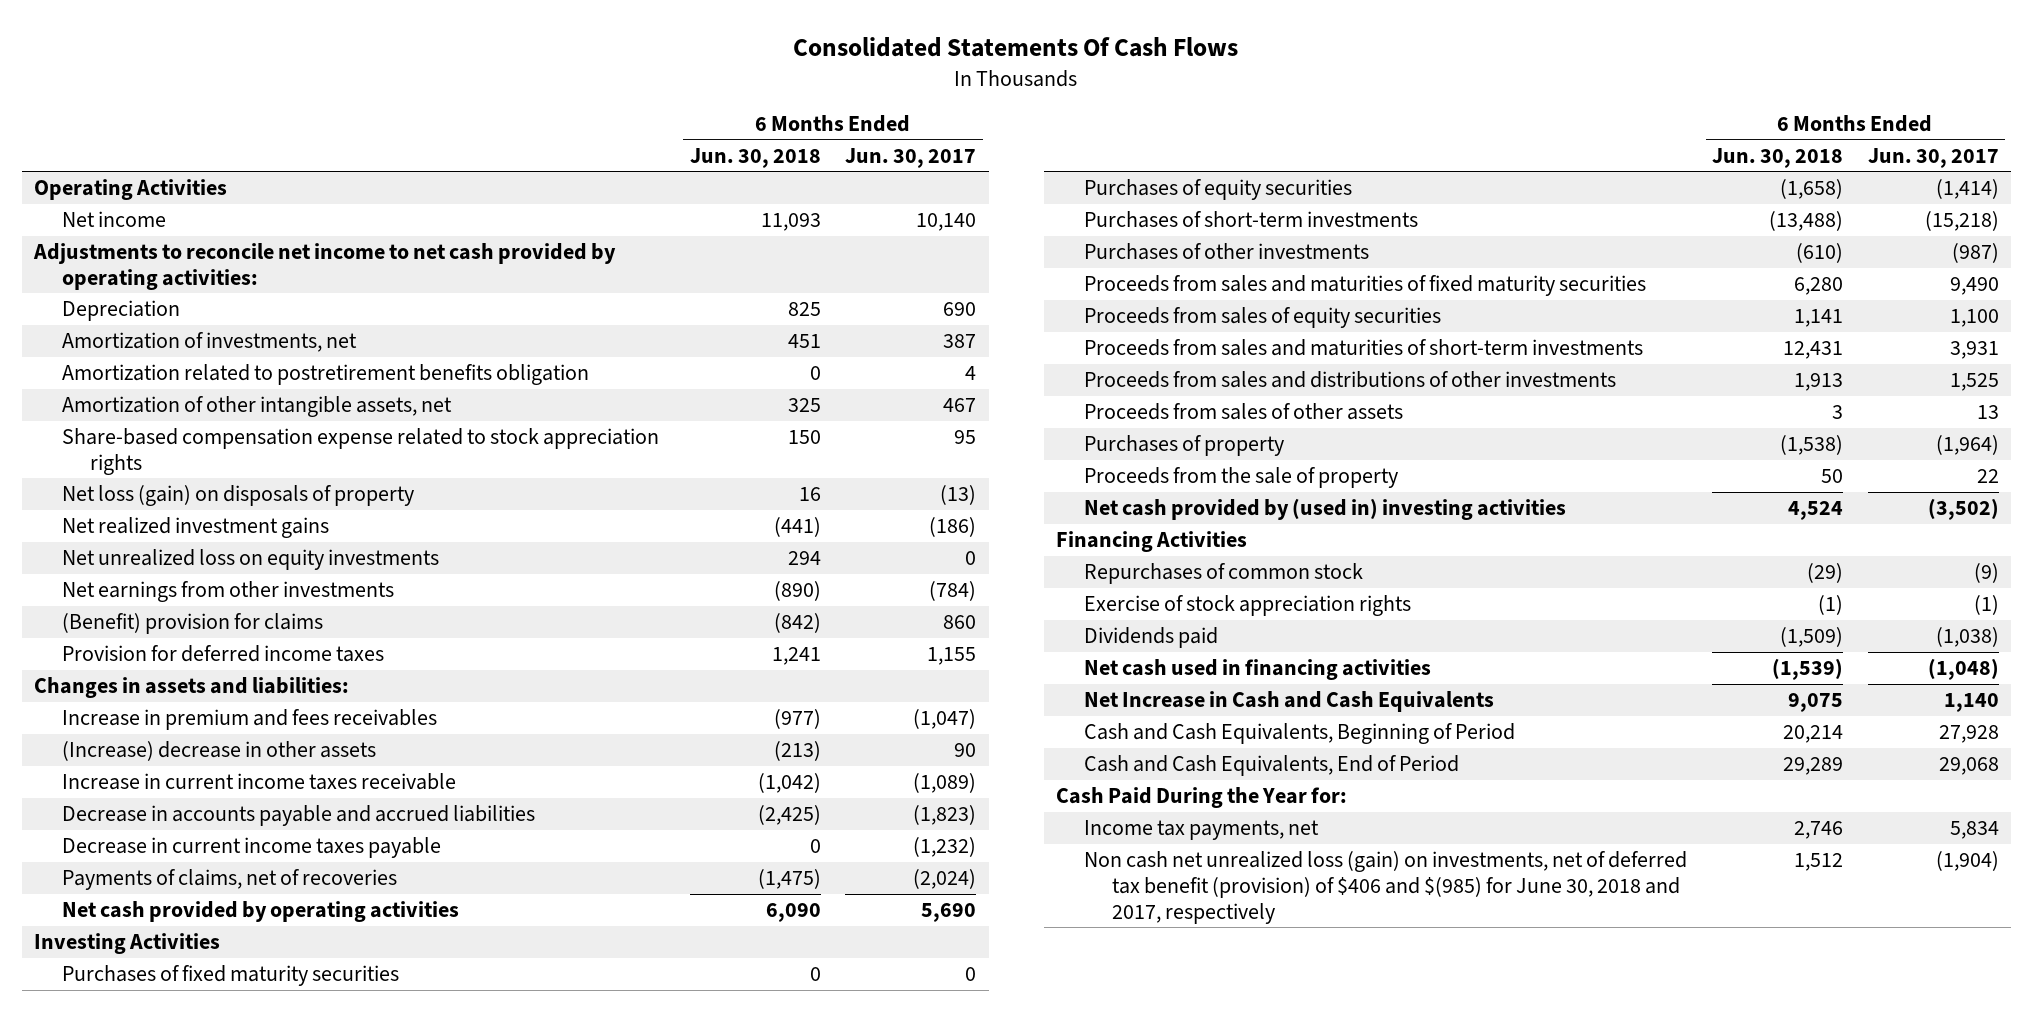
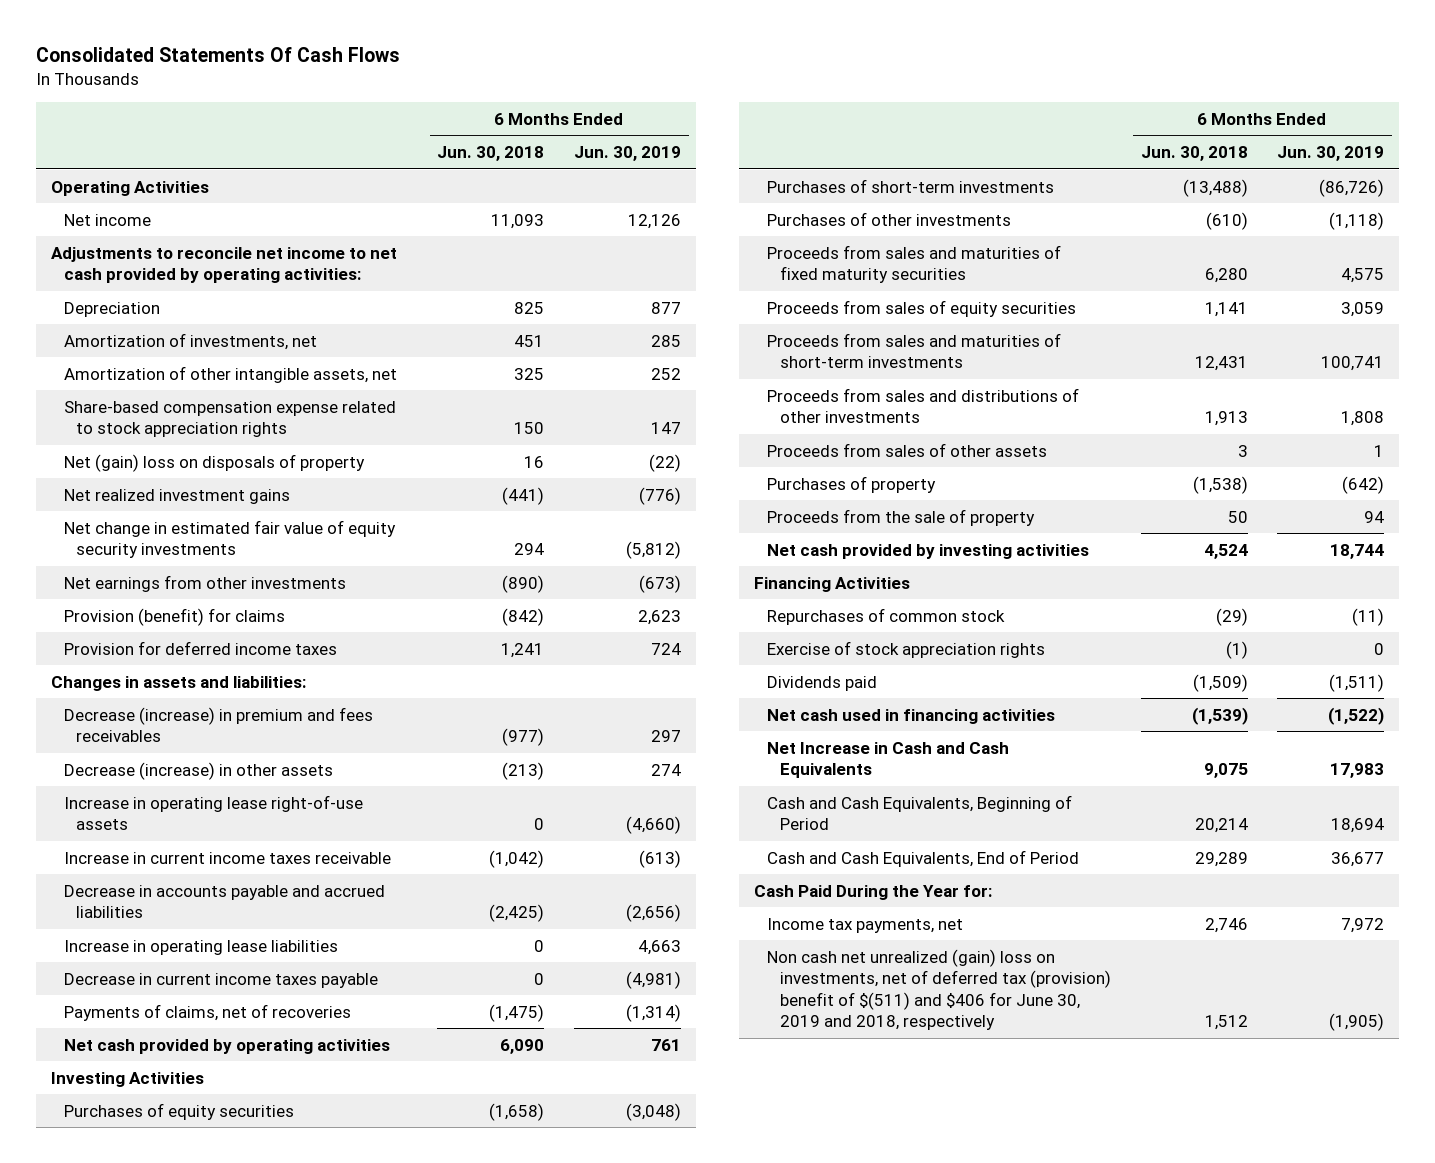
- | 6 Months Ended Jun. 30, 2018 | 6 Months Ended Jun. 30, 2017
+ | 6 Months Ended Jun. 30, 2018 | 6 Months Ended Jun. 30, 2019
- Amortization related to postretirement benefits obligation | 0 | 4
- Net loss (gain) on disposals of property | 16 | (13)
+ Net (gain) loss on disposals of property | 16 | (22)
- Net unrealized loss on equity investments | 294 | 0
+ Net change in estimated fair value of equity security investments | 294 | (5,812)
- (Benefit) provision for claims | (842) | 860
+ Provision (benefit) for claims | (842) | 2,623
- Increase in premium and fees receivables | (977) | (1,047)
- (Increase) decrease in other assets | (213) | 90
+ Decrease (increase) in premium and fees receivables | (977) | 297
+ Decrease (increase) in other assets | (213) | 274
+ Increase in operating lease right-of-use assets | 0 | (4,660)
+ Increase in operating lease liabilities | 0 | 4,663
- Purchases of fixed maturity securities | 0 | 0
- Net cash provided by (used in) investing activities | 4,524 | (3,502)
+ Net cash provided by investing activities | 4,524 | 18,744
- Non cash net unrealized loss (gain) on investments, net of deferred tax benefit (provision) of $406 and $(985) for June 30, 2018 and 2017, respectively | 1,512 | (1,904)
+ Non cash net unrealized (gain) loss on investments, net of deferred tax (provision) benefit of $(511) and $406 for June 30, 2019 and 2018, respectively | 1,512 | (1,905)

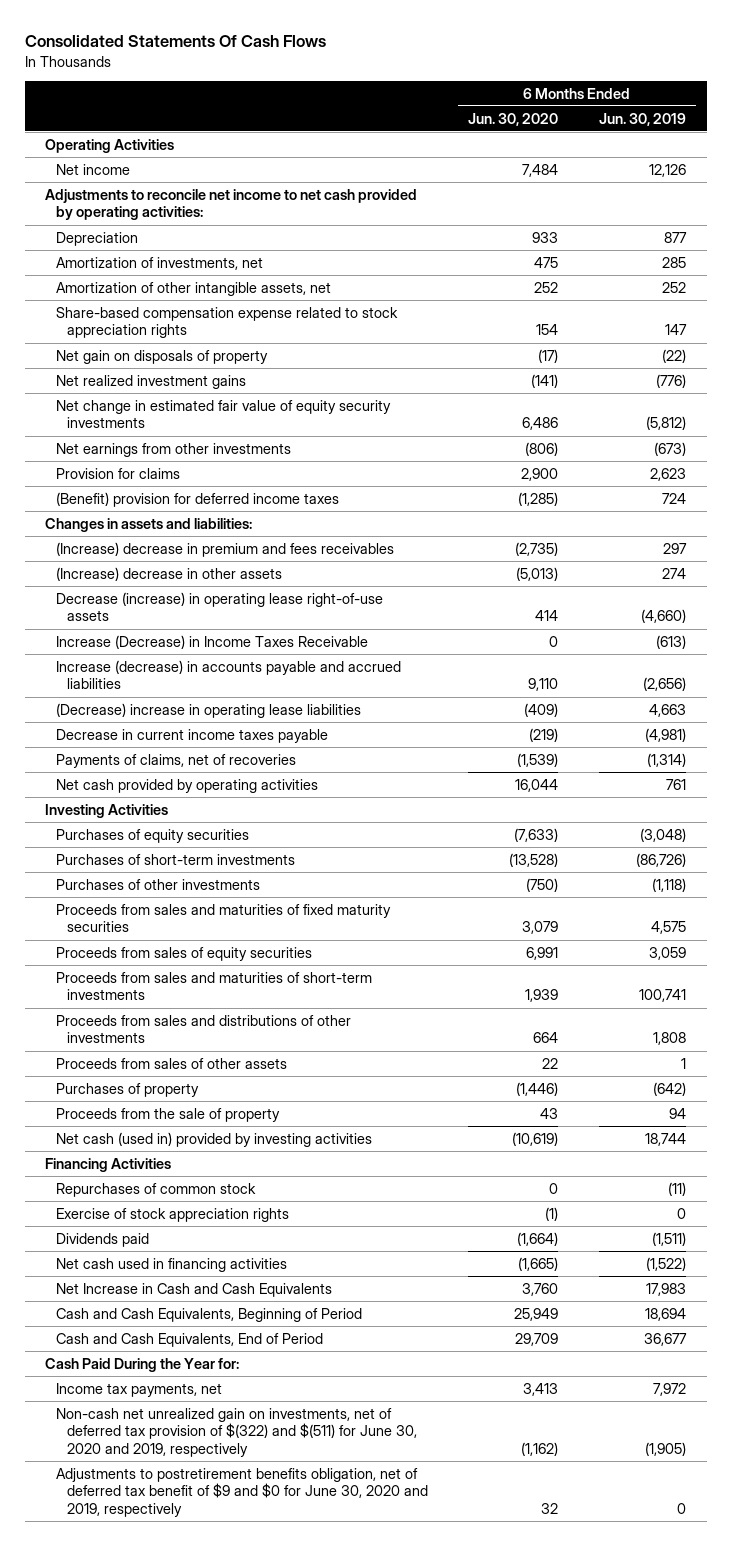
- | 6 Months Ended Jun. 30, 2018 | 6 Months Ended Jun. 30, 2019
+ | 6 Months Ended Jun. 30, 2020 | 6 Months Ended Jun. 30, 2019
- Net (gain) loss on disposals of property | 16 | (22)
+ Net gain on disposals of property | (17) | (22)
- Provision (benefit) for claims | (842) | 2,623
- Provision for deferred income taxes | 1,241 | 724
+ Provision for claims | 2,900 | 2,623
+ (Benefit) provision for deferred income taxes | (1,285) | 724
- Decrease (increase) in premium and fees receivables | (977) | 297
- Decrease (increase) in other assets | (213) | 274
- Increase in operating lease right-of-use assets | 0 | (4,660)
- Increase in current income taxes receivable | (1,042) | (613)
- Decrease in accounts payable and accrued liabilities | (2,425) | (2,656)
- Increase in operating lease liabilities | 0 | 4,663
+ (Increase) decrease in premium and fees receivables | (2,735) | 297
+ (Increase) decrease in other assets | (5,013) | 274
+ Decrease (increase) in operating lease right-of-use assets | 414 | (4,660)
+ Increase (Decrease) in Income Taxes Receivable | 0 | (613)
+ Increase (decrease) in accounts payable and accrued liabilities | 9,110 | (2,656)
+ (Decrease) increase in operating lease liabilities | (409) | 4,663
- Net cash provided by investing activities | 4,524 | 18,744
+ Net cash (used in) provided by investing activities | (10,619) | 18,744
- Non cash net unrealized (gain) loss on investments, net of deferred tax (provision) benefit of $(511) and $406 for June 30, 2019 and 2018, respectively | 1,512 | (1,905)
+ Non-cash net unrealized gain on investments, net of deferred tax provision of $(322) and $(511) for June 30, 2020 and 2019, respectively | (1,162) | (1,905)
+ Adjustments to postretirement benefits obligation, net of deferred tax benefit of $9 and $0 for June 30, 2020 and 2019, respectively | 32 | 0

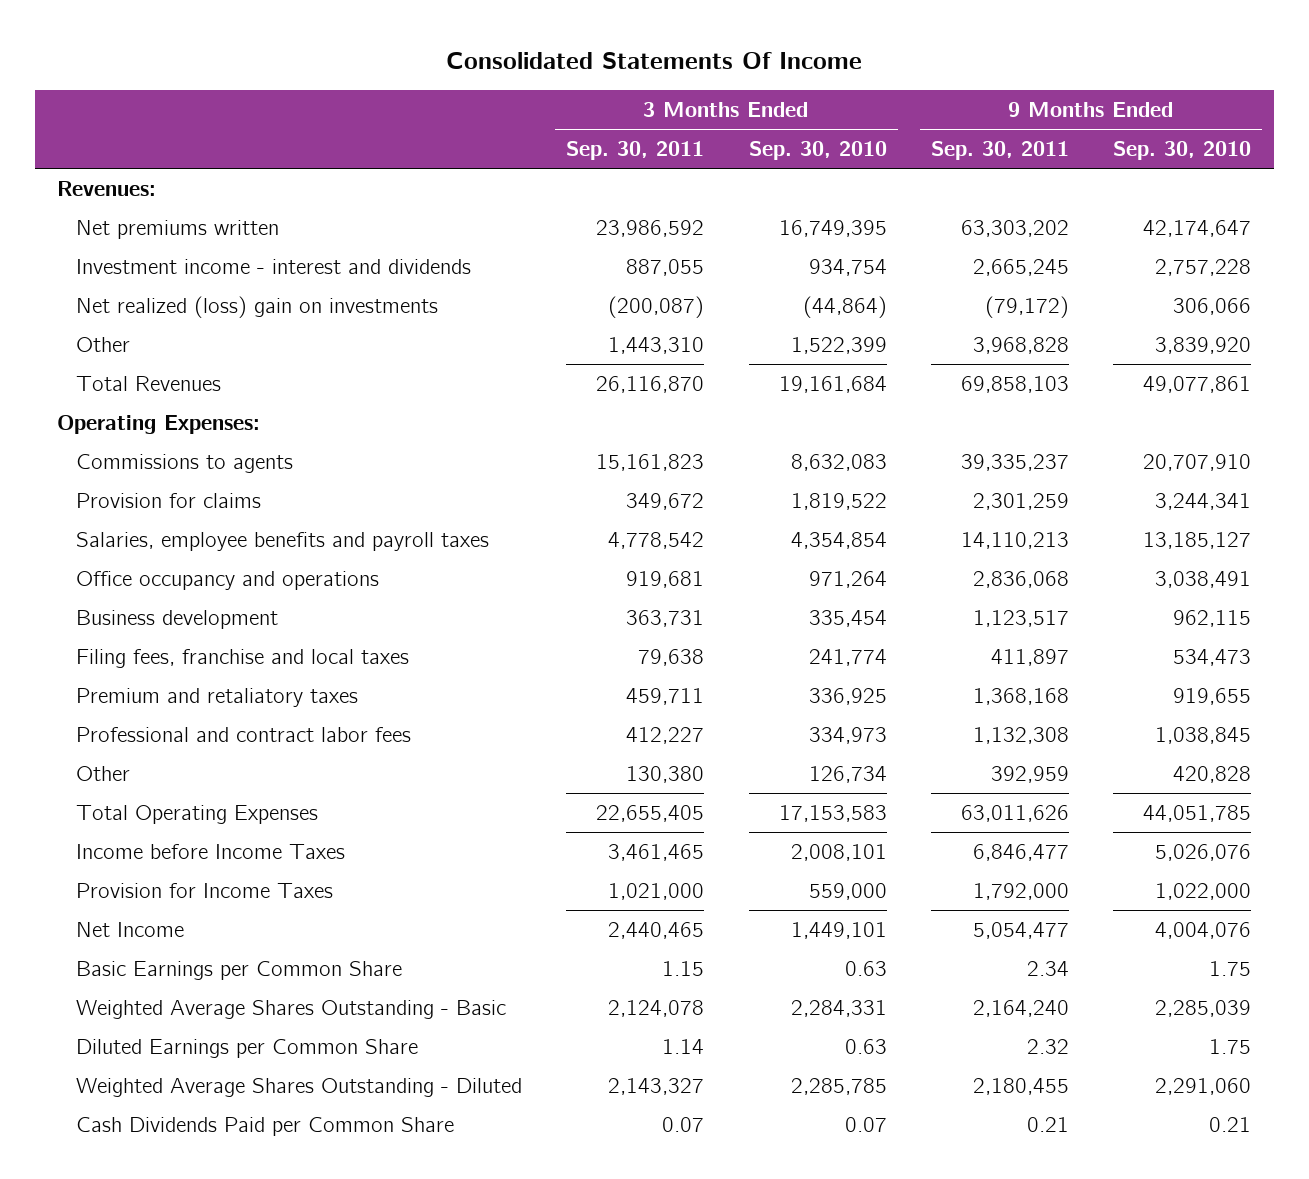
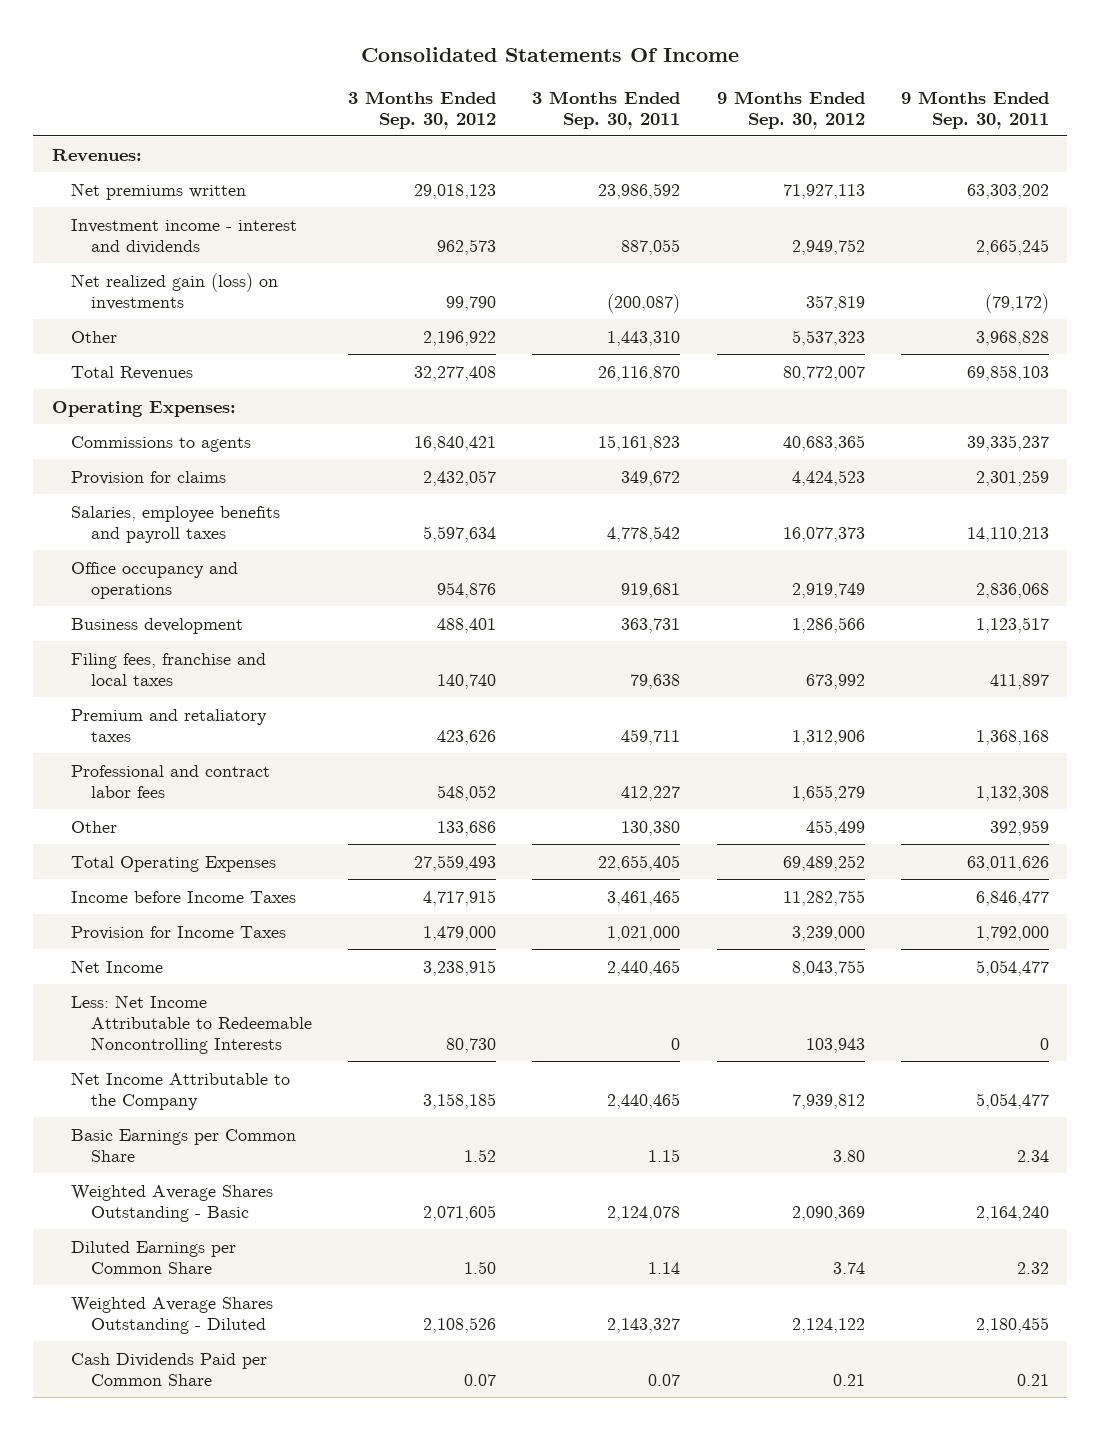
- | 3 Months Ended Sep. 30, 2011 | 3 Months Ended Sep. 30, 2010 | 9 Months Ended Sep. 30, 2011 | 9 Months Ended Sep. 30, 2010
+ | 3 Months Ended Sep. 30, 2012 | 3 Months Ended Sep. 30, 2011 | 9 Months Ended Sep. 30, 2012 | 9 Months Ended Sep. 30, 2011
- Net realized (loss) gain on investments | (200,087) | (44,864) | (79,172) | 306,066
+ Net realized gain (loss) on investments | 99,790 | (200,087) | 357,819 | (79,172)
+ Less: Net Income Attributable to Redeemable Noncontrolling Interests | 80,730 | 0 | 103,943 | 0
+ Net Income Attributable to the Company | 3,158,185 | 2,440,465 | 7,939,812 | 5,054,477

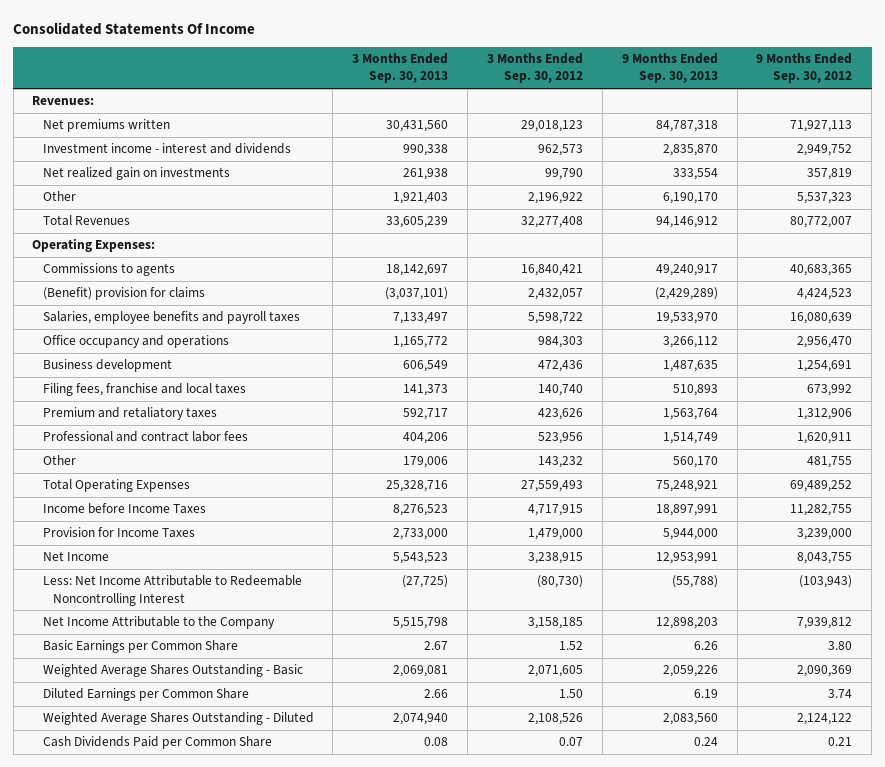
- | 3 Months Ended Sep. 30, 2012 | 3 Months Ended Sep. 30, 2011 | 9 Months Ended Sep. 30, 2012 | 9 Months Ended Sep. 30, 2011
+ | 3 Months Ended Sep. 30, 2013 | 3 Months Ended Sep. 30, 2012 | 9 Months Ended Sep. 30, 2013 | 9 Months Ended Sep. 30, 2012
- Net realized gain (loss) on investments | 99,790 | (200,087) | 357,819 | (79,172)
+ Net realized gain on investments | 261,938 | 99,790 | 333,554 | 357,819
- Provision for claims | 2,432,057 | 349,672 | 4,424,523 | 2,301,259
- Salaries, employee benefits and payroll taxes | 5,597,634 | 4,778,542 | 16,077,373 | 14,110,213
- Office occupancy and operations | 954,876 | 919,681 | 2,919,749 | 2,836,068
- Business development | 488,401 | 363,731 | 1,286,566 | 1,123,517
+ (Benefit) provision for claims | (3,037,101) | 2,432,057 | (2,429,289) | 4,424,523
+ Salaries, employee benefits and payroll taxes | 7,133,497 | 5,598,722 | 19,533,970 | 16,080,639
+ Office occupancy and operations | 1,165,772 | 984,303 | 3,266,112 | 2,956,470
+ Business development | 606,549 | 472,436 | 1,487,635 | 1,254,691
- Professional and contract labor fees | 548,052 | 412,227 | 1,655,279 | 1,132,308
- Other | 133,686 | 130,380 | 455,499 | 392,959
+ Professional and contract labor fees | 404,206 | 523,956 | 1,514,749 | 1,620,911
+ Other | 179,006 | 143,232 | 560,170 | 481,755
- Less: Net Income Attributable to Redeemable Noncontrolling Interests | 80,730 | 0 | 103,943 | 0
+ Less: Net Income Attributable to Redeemable Noncontrolling Interest | (27,725) | (80,730) | (55,788) | (103,943)

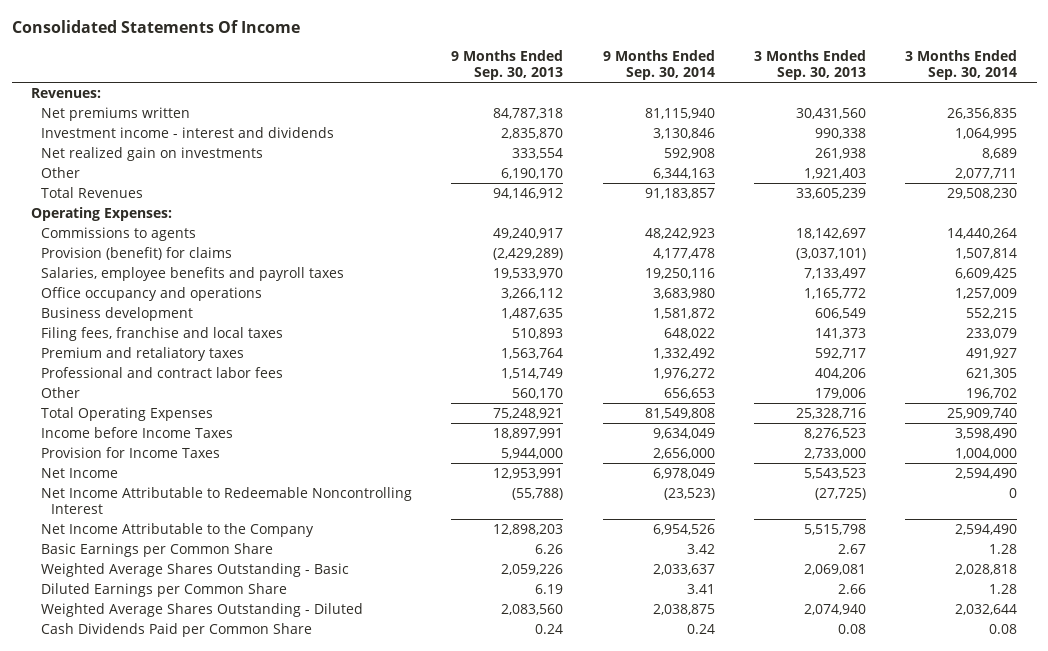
- | 3 Months Ended Sep. 30, 2013 | 3 Months Ended Sep. 30, 2012 | 9 Months Ended Sep. 30, 2013 | 9 Months Ended Sep. 30, 2012
+ | 9 Months Ended Sep. 30, 2013 | 9 Months Ended Sep. 30, 2014 | 3 Months Ended Sep. 30, 2013 | 3 Months Ended Sep. 30, 2014
- (Benefit) provision for claims | (3,037,101) | 2,432,057 | (2,429,289) | 4,424,523
+ Provision (benefit) for claims | (2,429,289) | 4,177,478 | (3,037,101) | 1,507,814
- Less: Net Income Attributable to Redeemable Noncontrolling Interest | (27,725) | (80,730) | (55,788) | (103,943)
+ Net Income Attributable to Redeemable Noncontrolling Interest | (55,788) | (23,523) | (27,725) | 0

